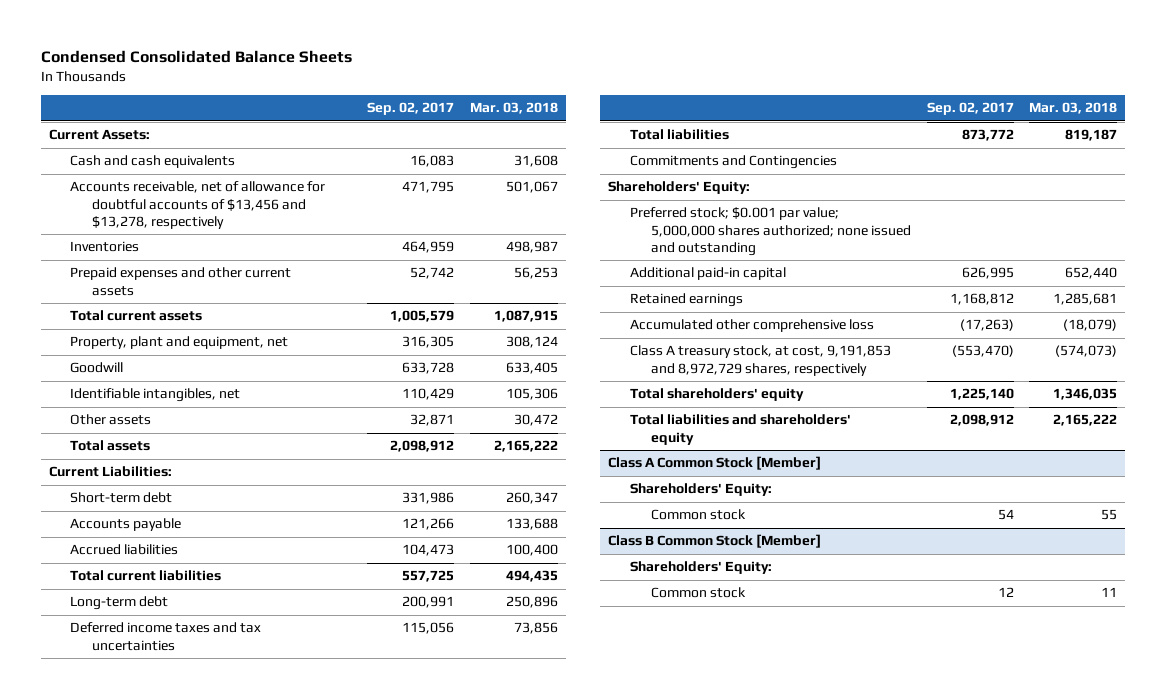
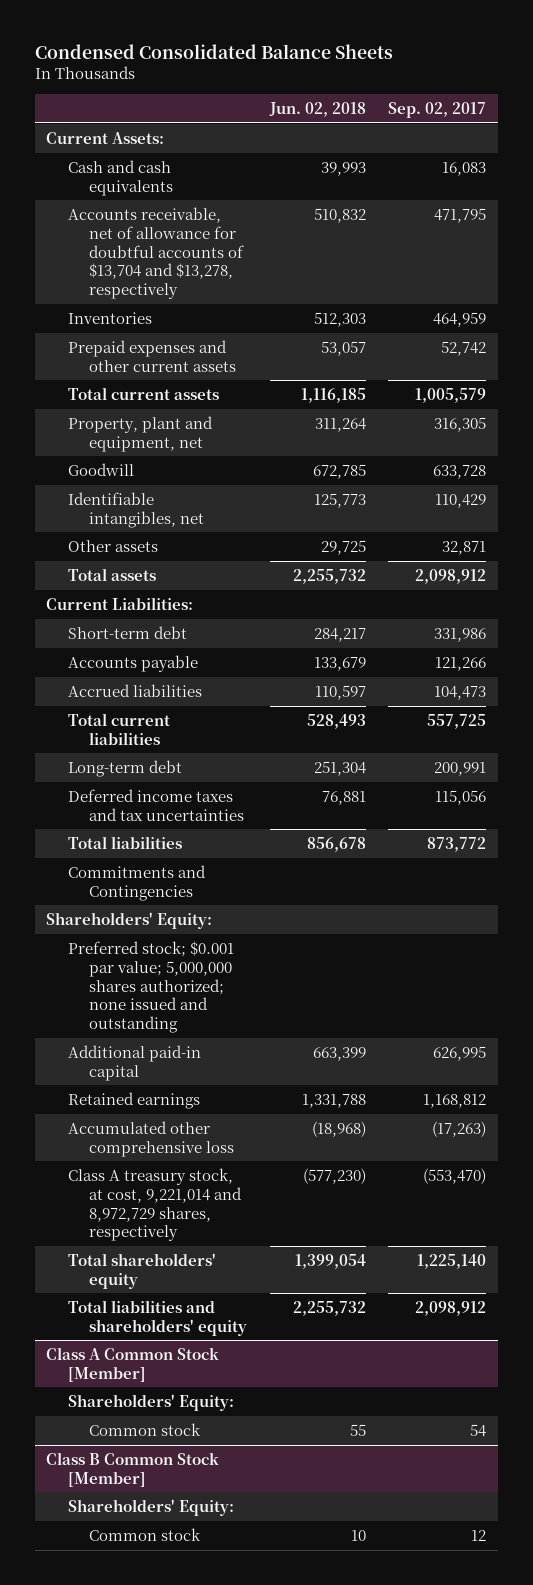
- | Sep. 02, 2017 | Mar. 03, 2018
+ | Jun. 02, 2018 | Sep. 02, 2017
- Accounts receivable, net of allowance for doubtful accounts of $13,456 and $13,278, respectively | 471,795 | 501,067
+ Accounts receivable, net of allowance for doubtful accounts of $13,704 and $13,278, respectively | 510,832 | 471,795
- Class A treasury stock, at cost, 9,191,853 and 8,972,729 shares, respectively | (553,470) | (574,073)
+ Class A treasury stock, at cost, 9,221,014 and 8,972,729 shares, respectively | (577,230) | (553,470)

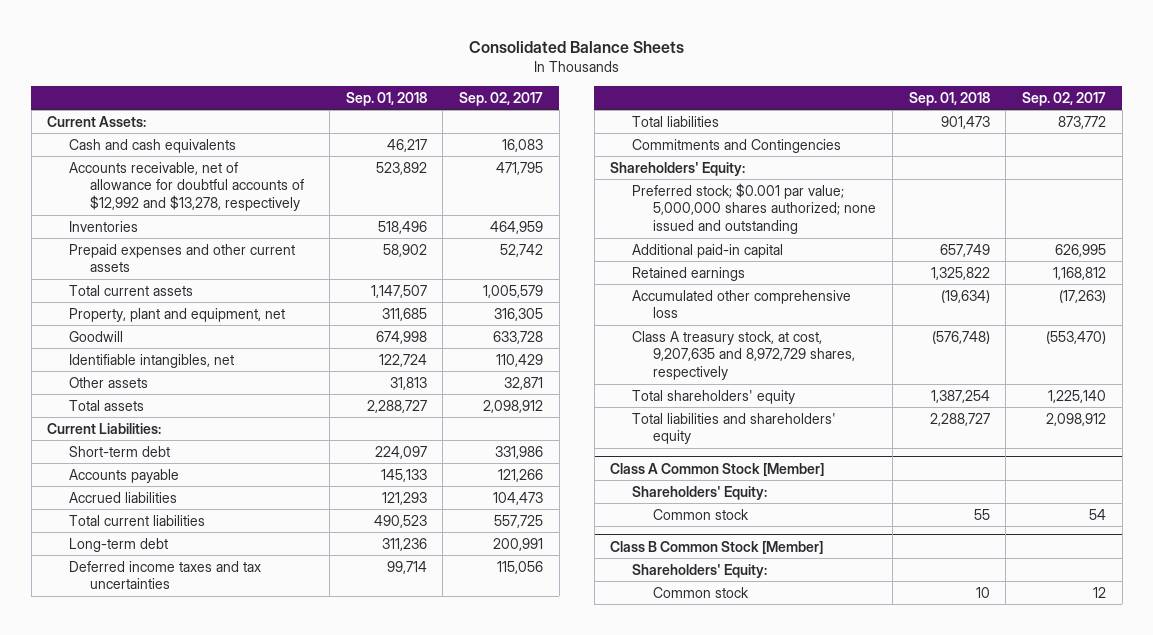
- Condensed Consolidated Balance Sheets
+ Consolidated Balance Sheets
- | Jun. 02, 2018 | Sep. 02, 2017
+ | Sep. 01, 2018 | Sep. 02, 2017
- Accounts receivable, net of allowance for doubtful accounts of $13,704 and $13,278, respectively | 510,832 | 471,795
+ Accounts receivable, net of allowance for doubtful accounts of $12,992 and $13,278, respectively | 523,892 | 471,795
- Class A treasury stock, at cost, 9,221,014 and 8,972,729 shares, respectively | (577,230) | (553,470)
+ Class A treasury stock, at cost, 9,207,635 and 8,972,729 shares, respectively | (576,748) | (553,470)

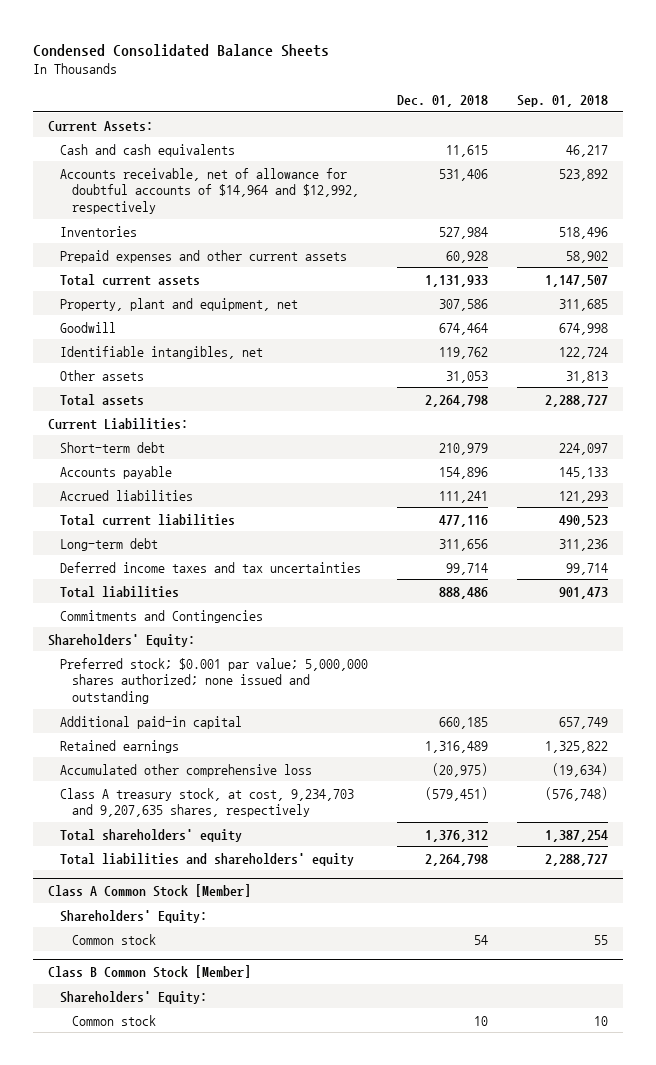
- Consolidated Balance Sheets
+ Condensed Consolidated Balance Sheets
- | Sep. 01, 2018 | Sep. 02, 2017
+ | Dec. 01, 2018 | Sep. 01, 2018
- Accounts receivable, net of allowance for doubtful accounts of $12,992 and $13,278, respectively | 523,892 | 471,795
+ Accounts receivable, net of allowance for doubtful accounts of $14,964 and $12,992, respectively | 531,406 | 523,892
- Class A treasury stock, at cost, 9,207,635 and 8,972,729 shares, respectively | (576,748) | (553,470)
+ Class A treasury stock, at cost, 9,234,703 and 9,207,635 shares, respectively | (579,451) | (576,748)

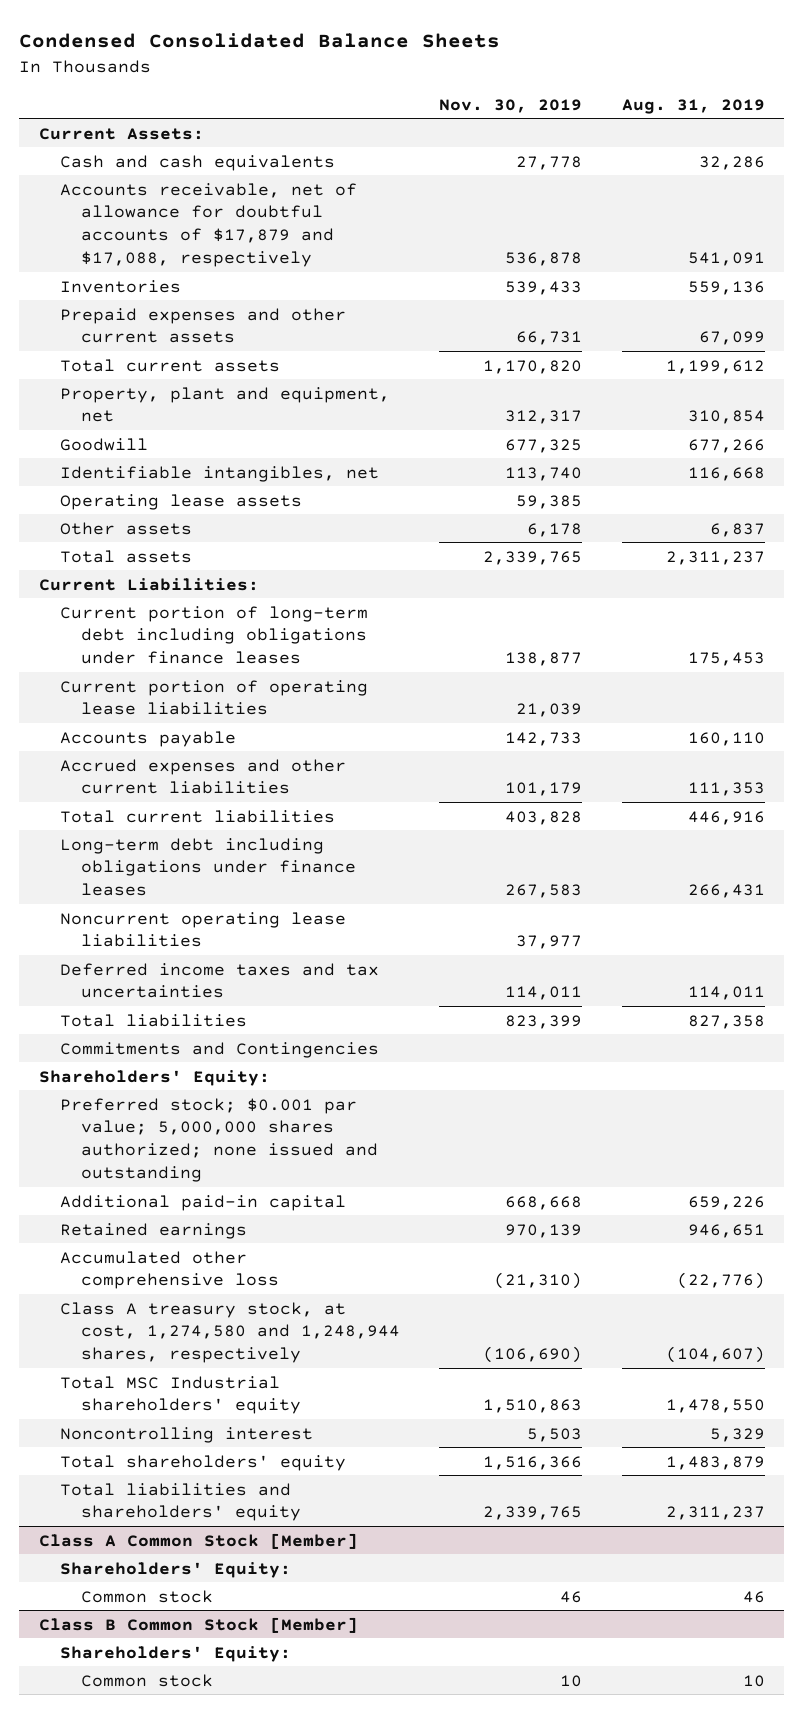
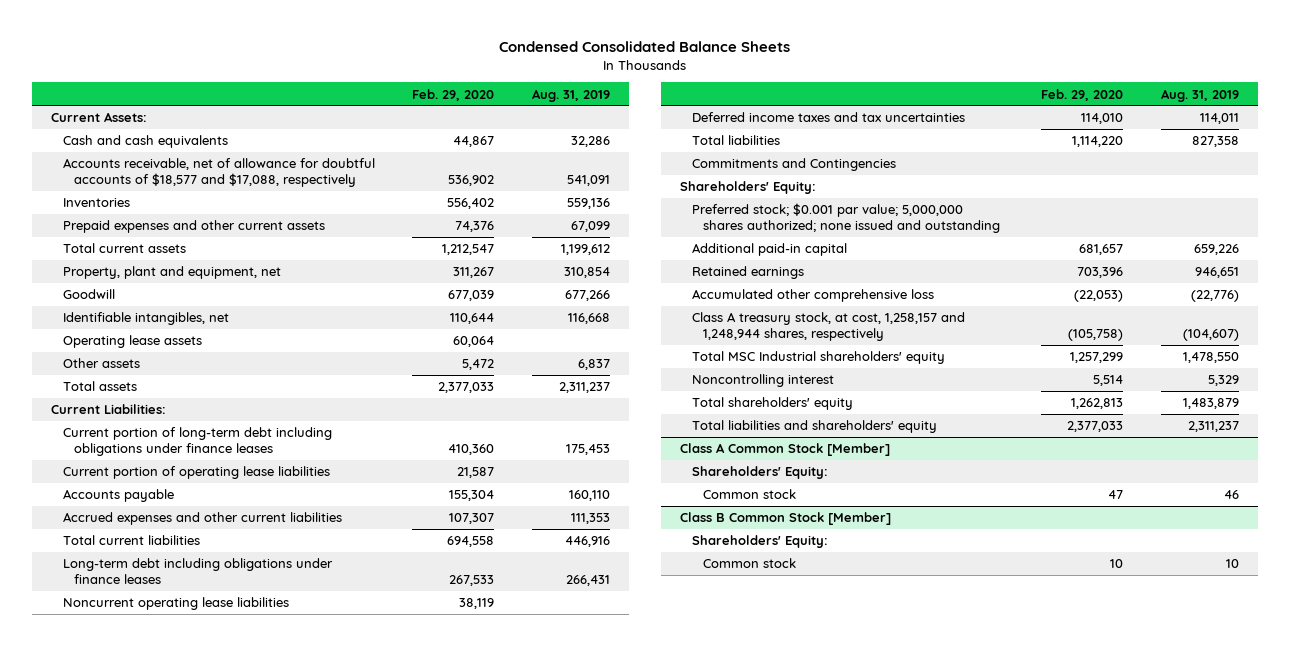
- | Nov. 30, 2019 | Aug. 31, 2019
+ | Feb. 29, 2020 | Aug. 31, 2019
- Accounts receivable, net of allowance for doubtful accounts of $17,879 and $17,088, respectively | 536,878 | 541,091
+ Accounts receivable, net of allowance for doubtful accounts of $18,577 and $17,088, respectively | 536,902 | 541,091
- Class A treasury stock, at cost, 1,274,580 and 1,248,944 shares, respectively | (106,690) | (104,607)
+ Class A treasury stock, at cost, 1,258,157 and 1,248,944 shares, respectively | (105,758) | (104,607)

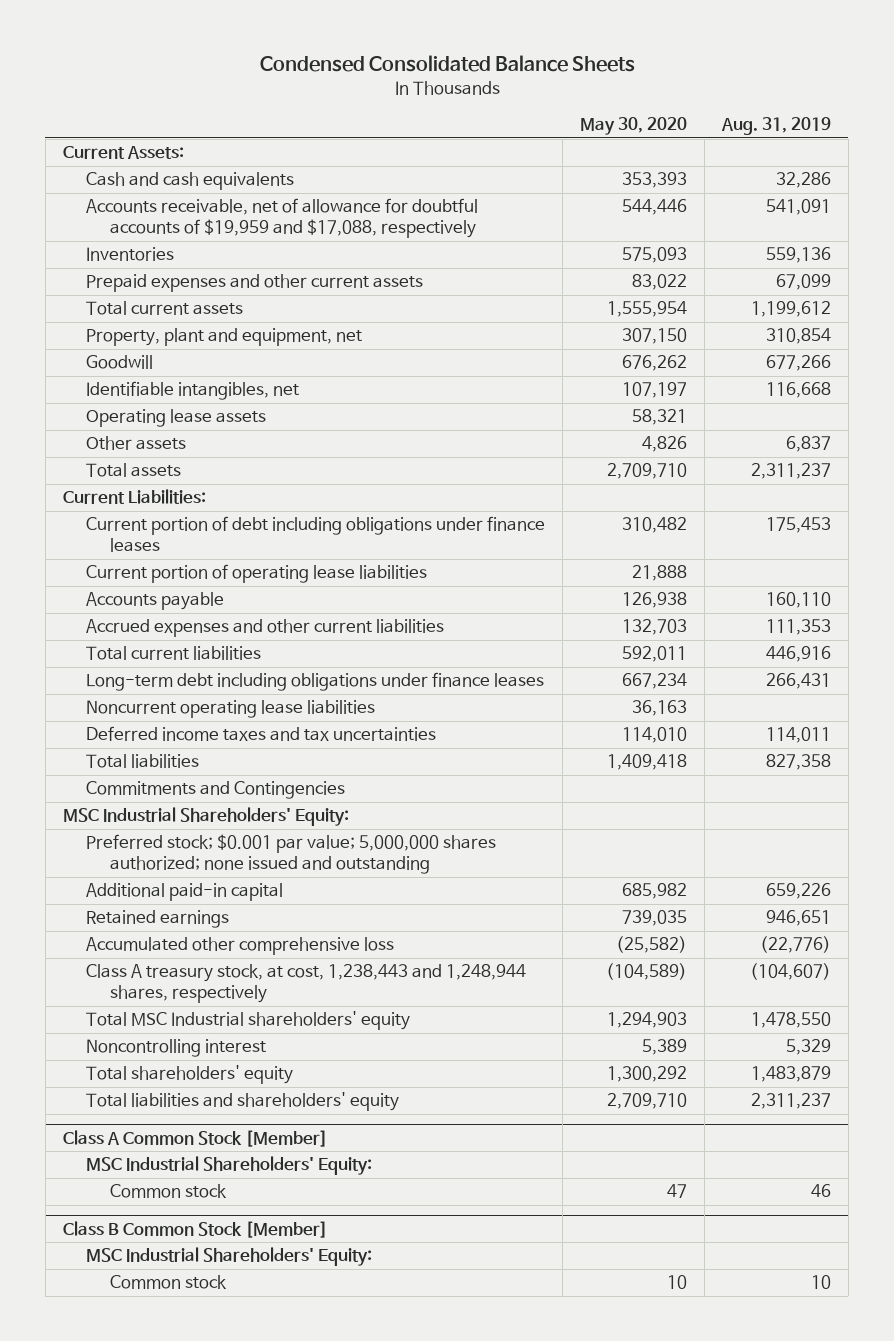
- | Feb. 29, 2020 | Aug. 31, 2019
+ | May 30, 2020 | Aug. 31, 2019
- Accounts receivable, net of allowance for doubtful accounts of $18,577 and $17,088, respectively | 536,902 | 541,091
+ Accounts receivable, net of allowance for doubtful accounts of $19,959 and $17,088, respectively | 544,446 | 541,091
- Current portion of long-term debt including obligations under finance leases | 410,360 | 175,453
+ Current portion of debt including obligations under finance leases | 310,482 | 175,453
- Shareholders' Equity:
+ MSC Industrial Shareholders' Equity:
- Class A treasury stock, at cost, 1,258,157 and 1,248,944 shares, respectively | (105,758) | (104,607)
+ Class A treasury stock, at cost, 1,238,443 and 1,248,944 shares, respectively | (104,589) | (104,607)
@ Class A Common Stock [Member]
- Shareholders' Equity:
+ MSC Industrial Shareholders' Equity:
@ Class B Common Stock [Member]
- Shareholders' Equity:
+ MSC Industrial Shareholders' Equity:

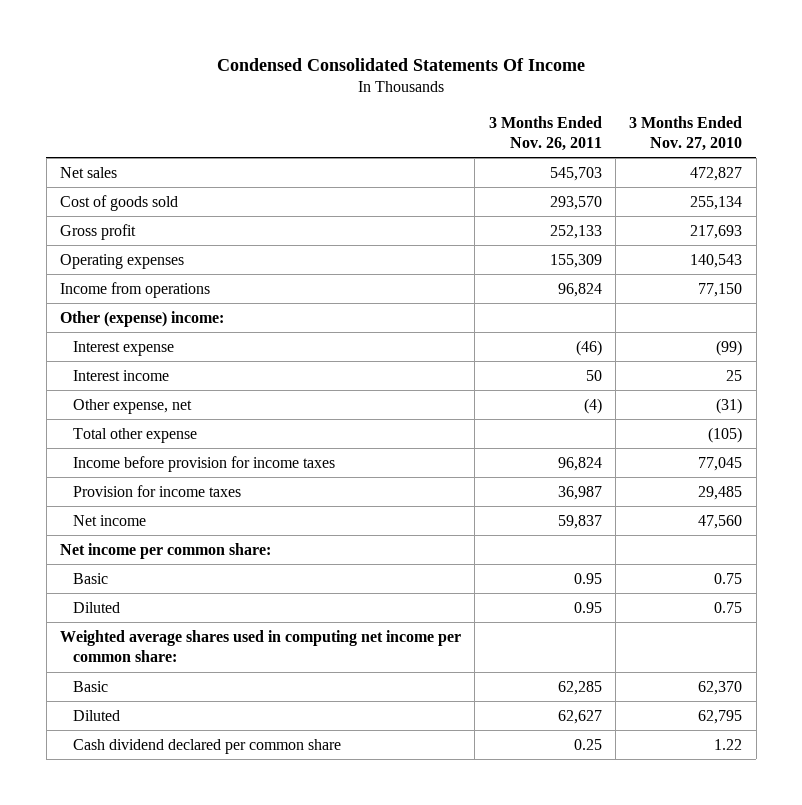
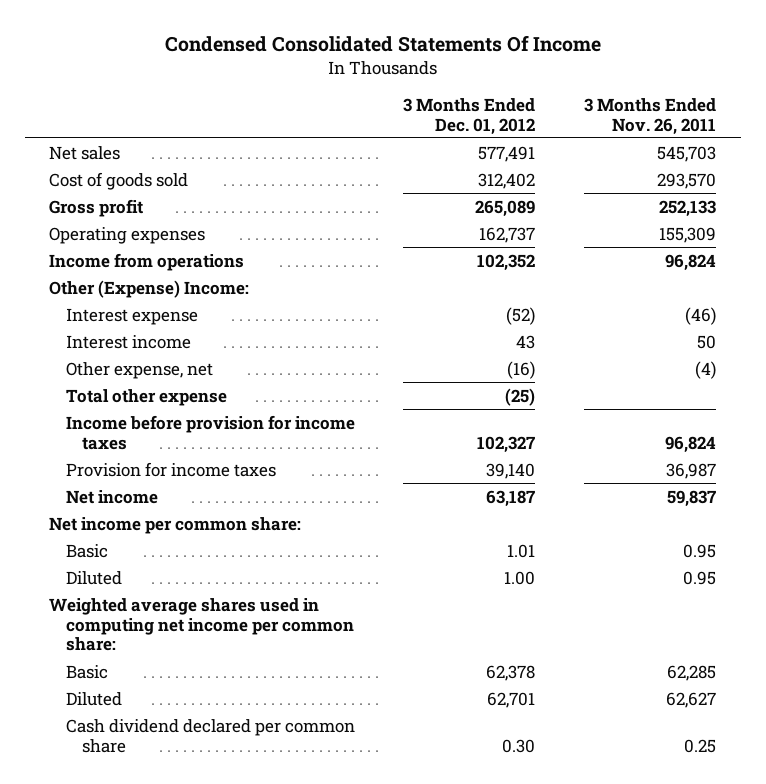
- | 3 Months Ended Nov. 26, 2011 | 3 Months Ended Nov. 27, 2010
+ | 3 Months Ended Dec. 01, 2012 | 3 Months Ended Nov. 26, 2011
- Other (expense) income:
+ Other (Expense) Income:

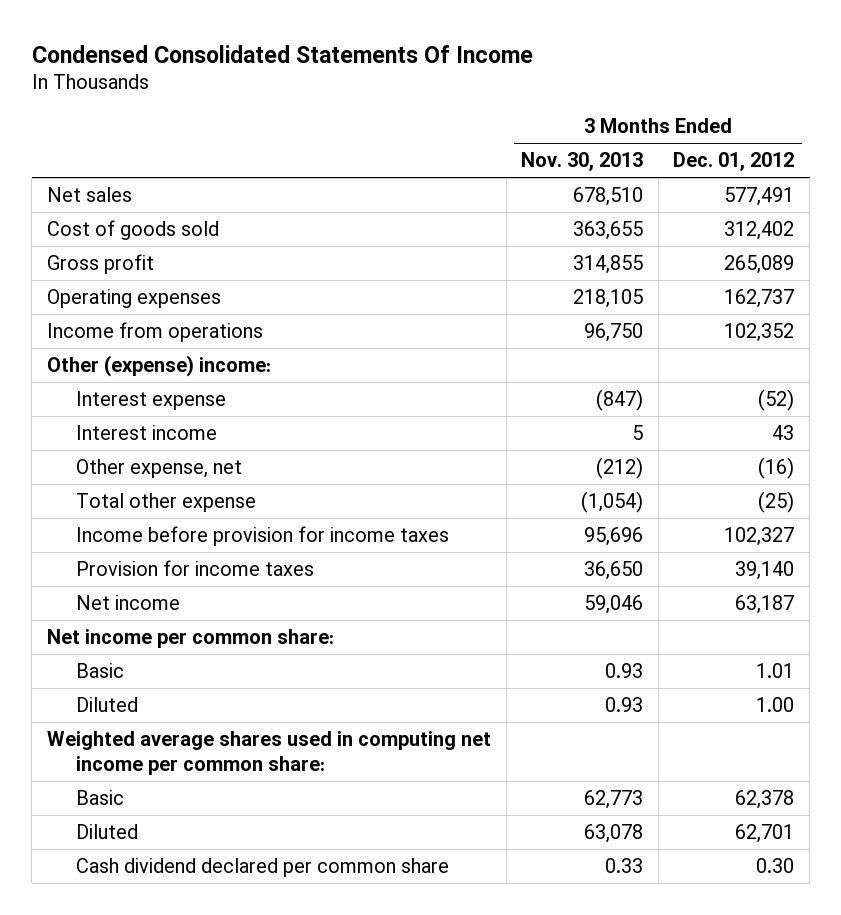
- | 3 Months Ended Dec. 01, 2012 | 3 Months Ended Nov. 26, 2011
+ | 3 Months Ended Nov. 30, 2013 | 3 Months Ended Dec. 01, 2012
- Other (Expense) Income:
+ Other (expense) income:

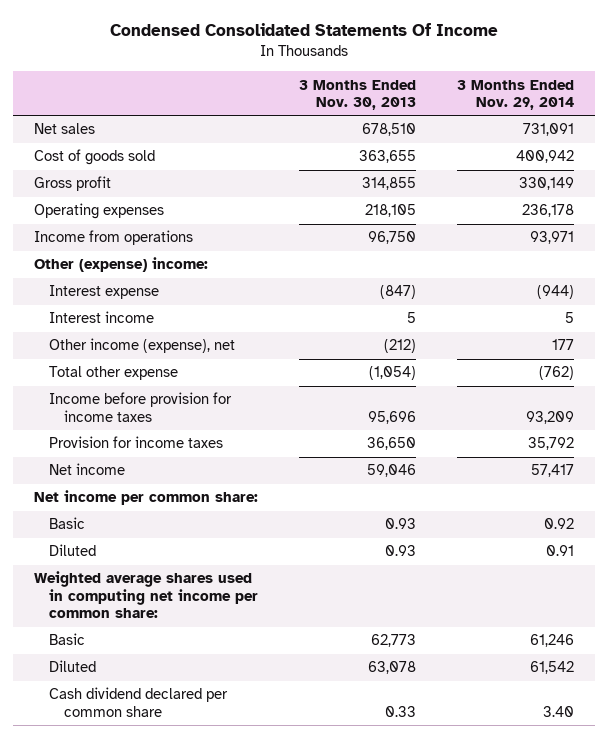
- | 3 Months Ended Nov. 30, 2013 | 3 Months Ended Dec. 01, 2012
+ | 3 Months Ended Nov. 30, 2013 | 3 Months Ended Nov. 29, 2014
- Other expense, net | (212) | (16)
+ Other income (expense), net | (212) | 177

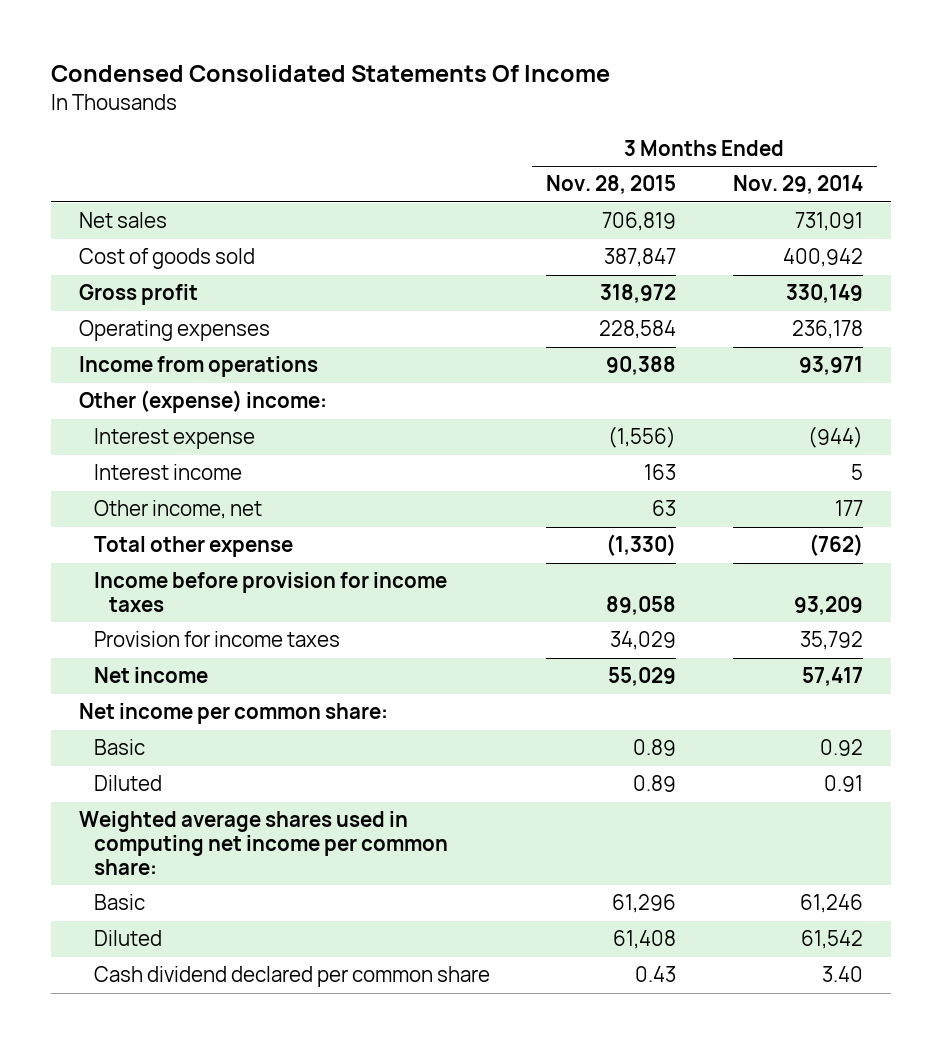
- | 3 Months Ended Nov. 30, 2013 | 3 Months Ended Nov. 29, 2014
+ | 3 Months Ended Nov. 28, 2015 | 3 Months Ended Nov. 29, 2014
- Other income (expense), net | (212) | 177
+ Other income, net | 63 | 177

